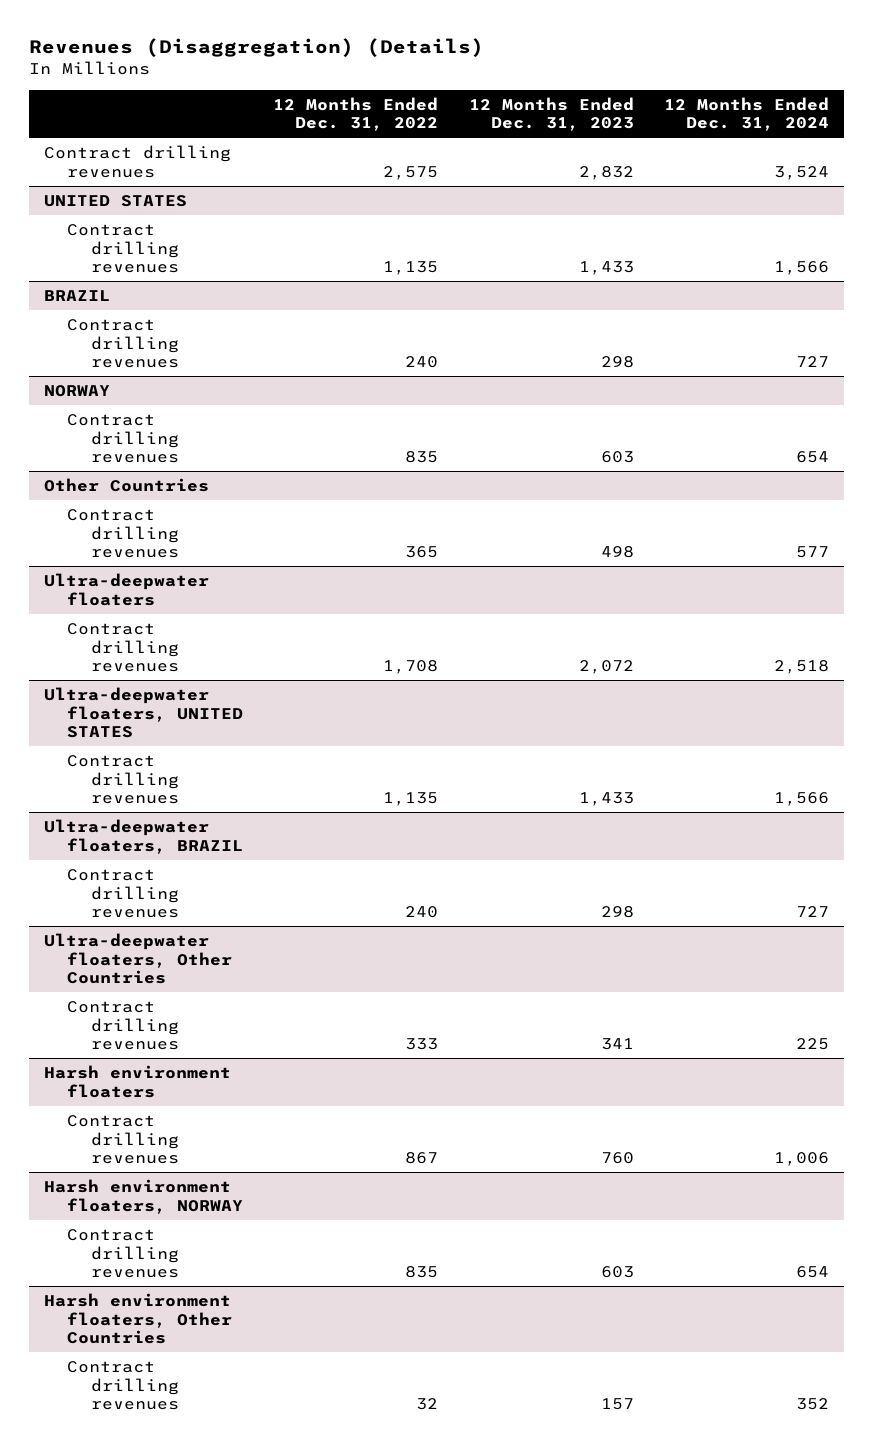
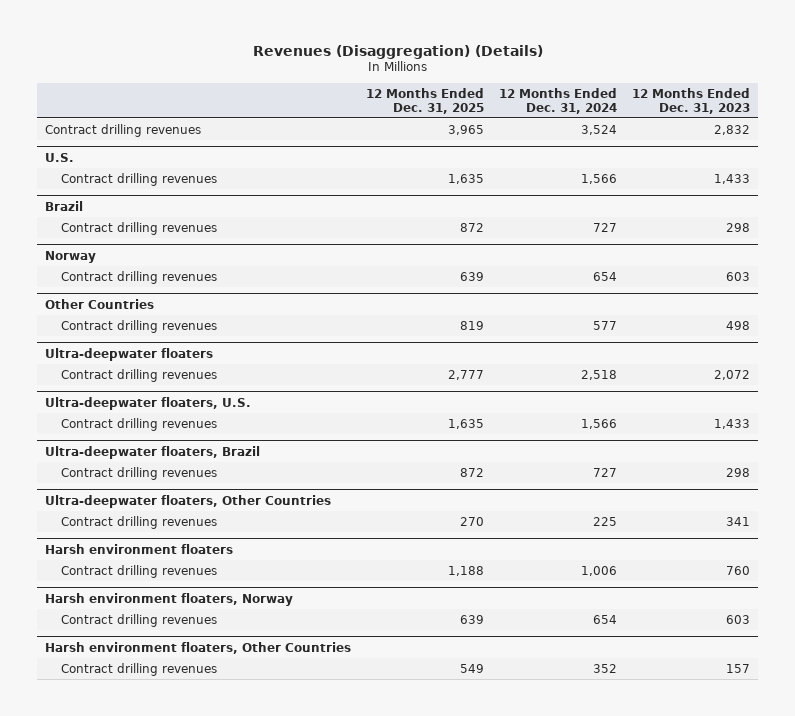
- | 12 Months Ended Dec. 31, 2022 | 12 Months Ended Dec. 31, 2023 | 12 Months Ended Dec. 31, 2024
+ | 12 Months Ended Dec. 31, 2025 | 12 Months Ended Dec. 31, 2024 | 12 Months Ended Dec. 31, 2023
- UNITED STATES
+ U.S.
- BRAZIL
+ Brazil
- NORWAY
+ Norway
- Ultra-deepwater floaters, UNITED STATES
+ Ultra-deepwater floaters, U.S.
- Ultra-deepwater floaters, BRAZIL
+ Ultra-deepwater floaters, Brazil
- Harsh environment floaters, NORWAY
+ Harsh environment floaters, Norway

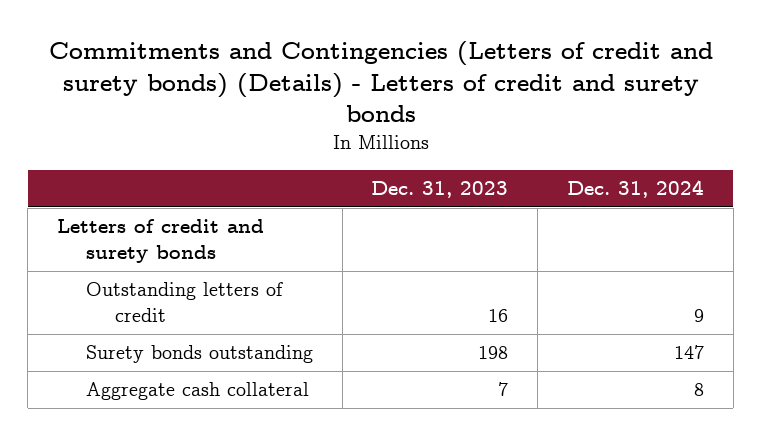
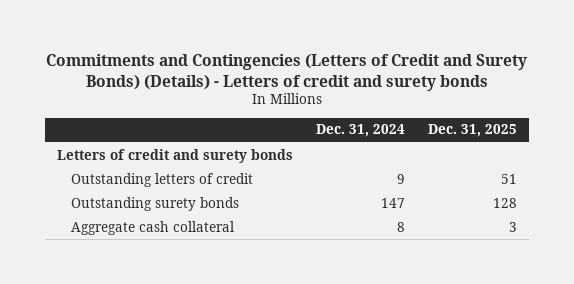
- Commitments and Contingencies (Letters of credit and surety bonds) (Details) - Letters of credit and surety bonds
+ Commitments and Contingencies (Letters of Credit and Surety Bonds) (Details) - Letters of credit and surety bonds
- | Dec. 31, 2023 | Dec. 31, 2024
+ | Dec. 31, 2024 | Dec. 31, 2025
- Surety bonds outstanding | 198 | 147
+ Outstanding surety bonds | 147 | 128

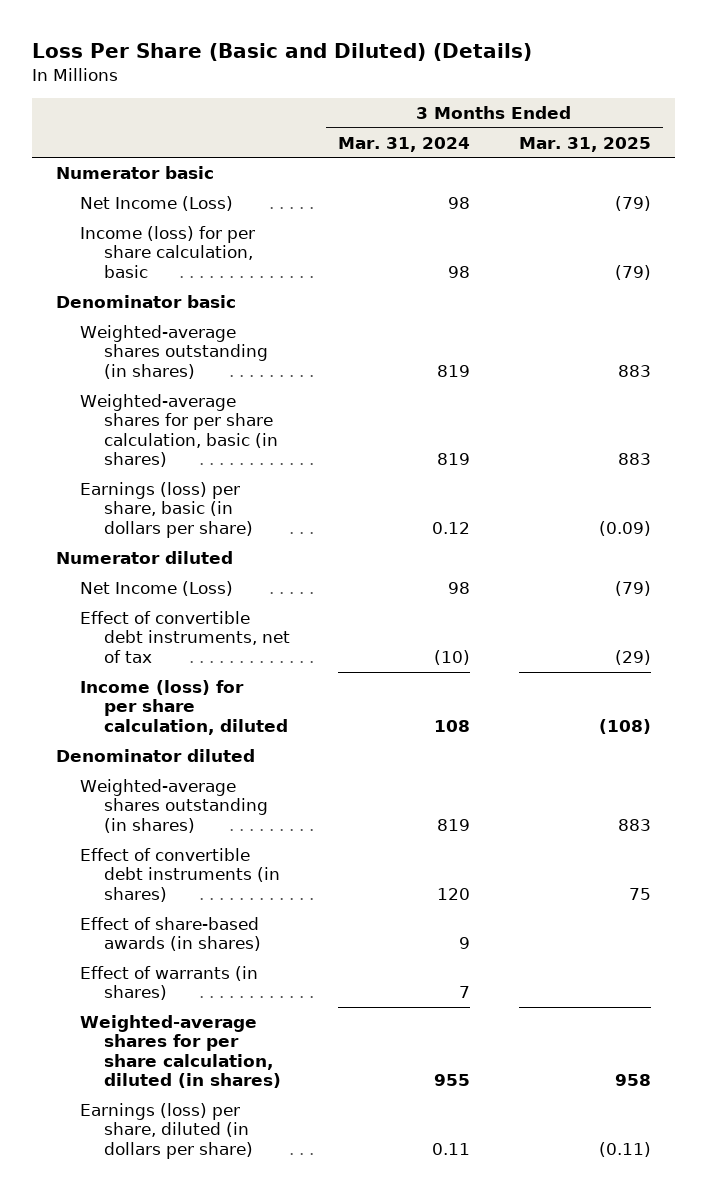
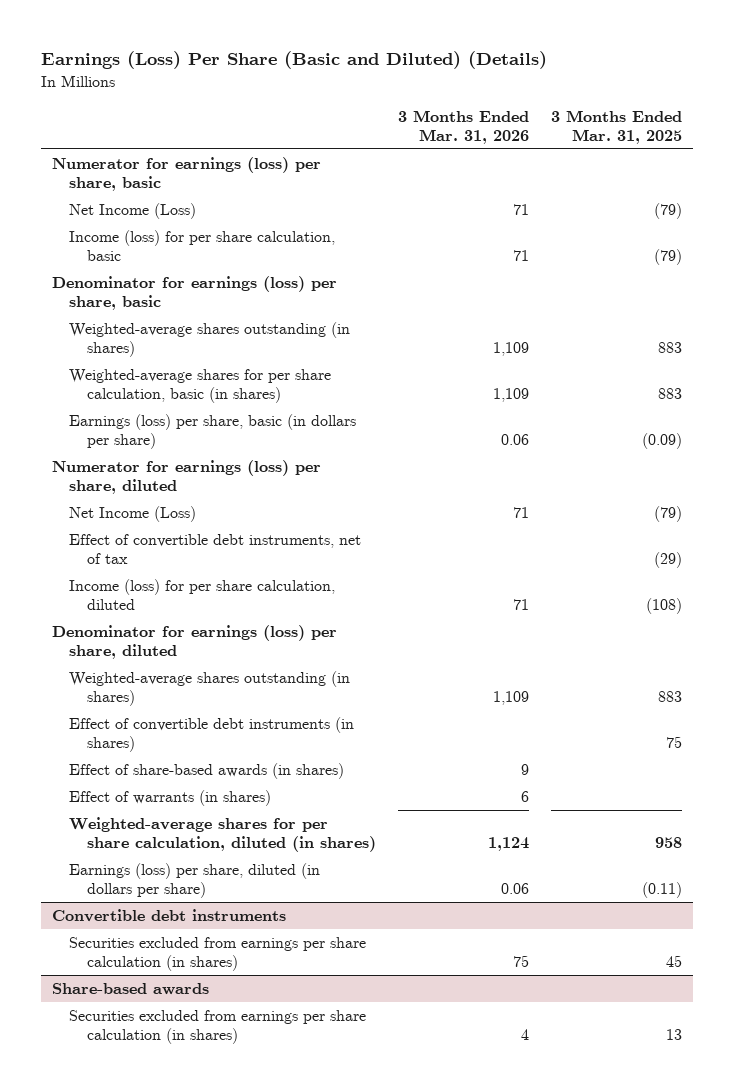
- Loss Per Share (Basic and Diluted) (Details)
+ Earnings (Loss) Per Share (Basic and Diluted) (Details)
- | 3 Months Ended Mar. 31, 2024 | 3 Months Ended Mar. 31, 2025
+ | 3 Months Ended Mar. 31, 2026 | 3 Months Ended Mar. 31, 2025
- Numerator basic
+ Numerator for earnings (loss) per share, basic
- Denominator basic
+ Denominator for earnings (loss) per share, basic
- Numerator diluted
+ Numerator for earnings (loss) per share, diluted
- Denominator diluted
+ Denominator for earnings (loss) per share, diluted
+ Convertible debt instruments
+ Securities excluded from earnings per share calculation (in shares) | 75 | 45
+ Share-based awards
+ Securities excluded from earnings per share calculation (in shares) | 4 | 13

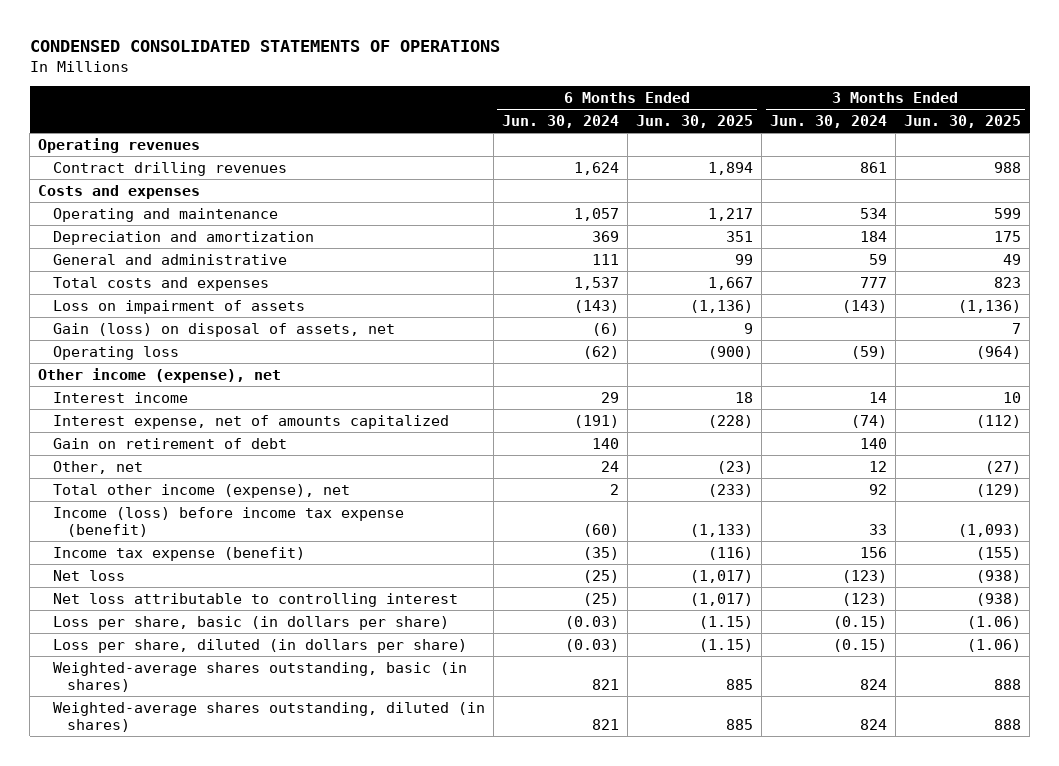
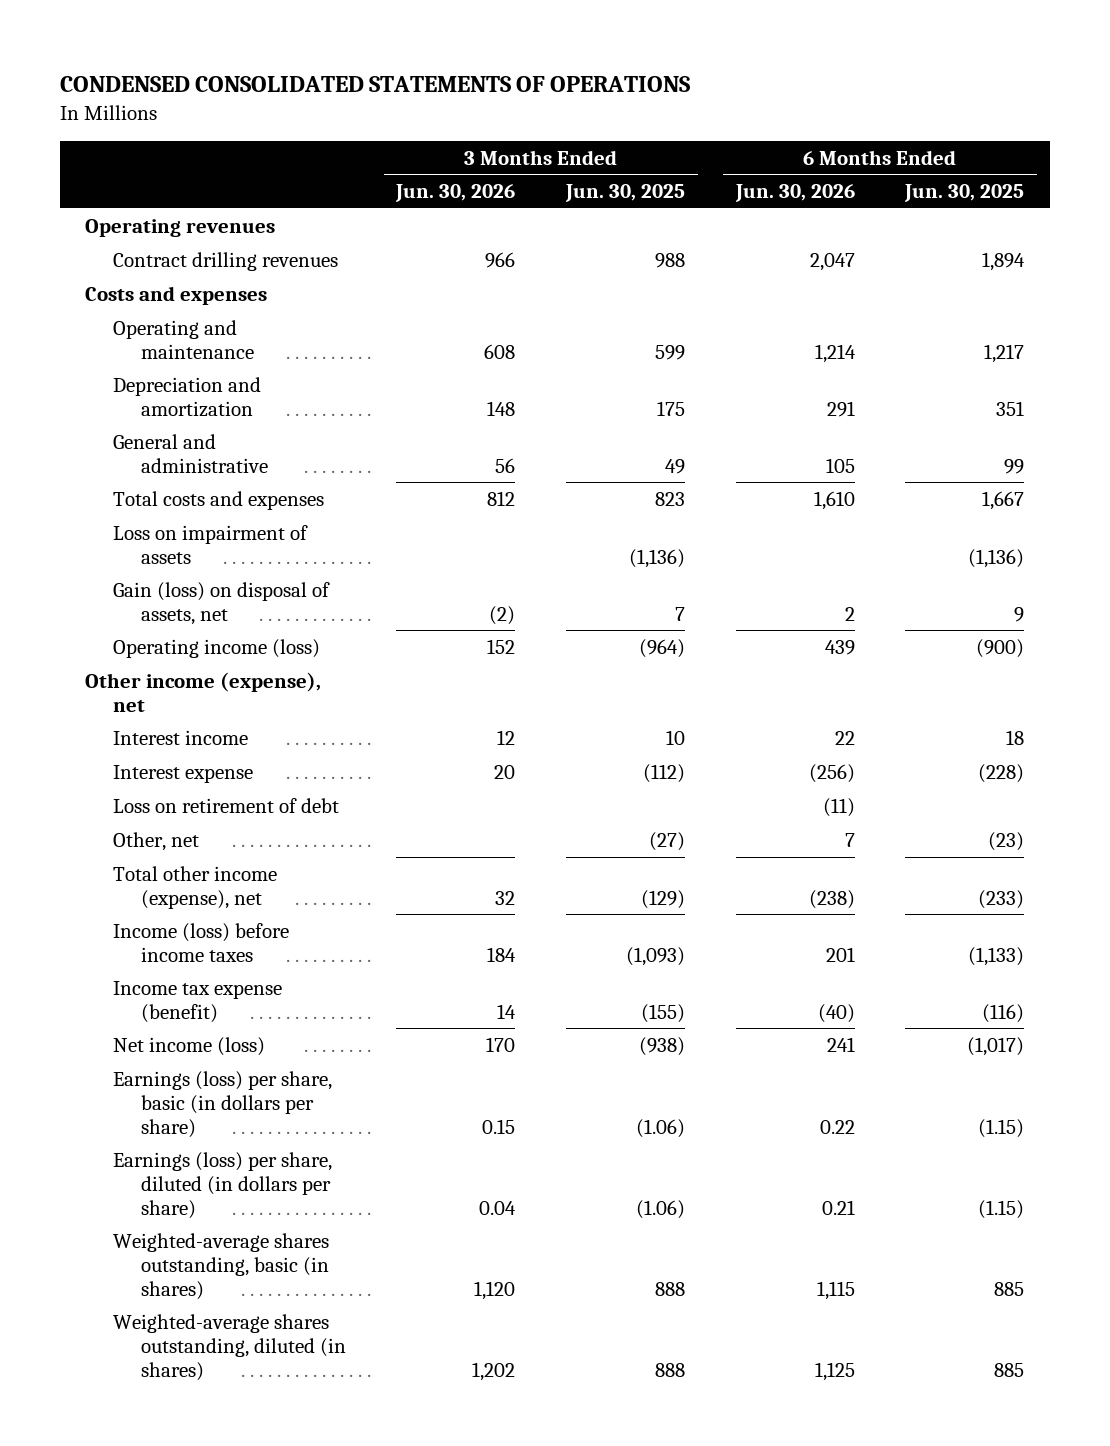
- | 6 Months Ended Jun. 30, 2024 | 6 Months Ended Jun. 30, 2025 | 3 Months Ended Jun. 30, 2024 | 3 Months Ended Jun. 30, 2025
+ | 3 Months Ended Jun. 30, 2026 | 3 Months Ended Jun. 30, 2025 | 6 Months Ended Jun. 30, 2026 | 6 Months Ended Jun. 30, 2025
- Operating loss | (62) | (900) | (59) | (964)
+ Operating income (loss) | 152 | (964) | 439 | (900)
- Interest expense, net of amounts capitalized | (191) | (228) | (74) | (112)
- Gain on retirement of debt | 140 | | 140 |
+ Interest expense | 20 | (112) | (256) | (228)
+ Loss on retirement of debt | | | (11) |
- Income (loss) before income tax expense (benefit) | (60) | (1,133) | 33 | (1,093)
+ Income (loss) before income taxes | 184 | (1,093) | 201 | (1,133)
- Net loss | (25) | (1,017) | (123) | (938)
- Net loss attributable to controlling interest | (25) | (1,017) | (123) | (938)
- Loss per share, basic (in dollars per share) | (0.03) | (1.15) | (0.15) | (1.06)
- Loss per share, diluted (in dollars per share) | (0.03) | (1.15) | (0.15) | (1.06)
+ Net income (loss) | 170 | (938) | 241 | (1,017)
+ Earnings (loss) per share, basic (in dollars per share) | 0.15 | (1.06) | 0.22 | (1.15)
+ Earnings (loss) per share, diluted (in dollars per share) | 0.04 | (1.06) | 0.21 | (1.15)

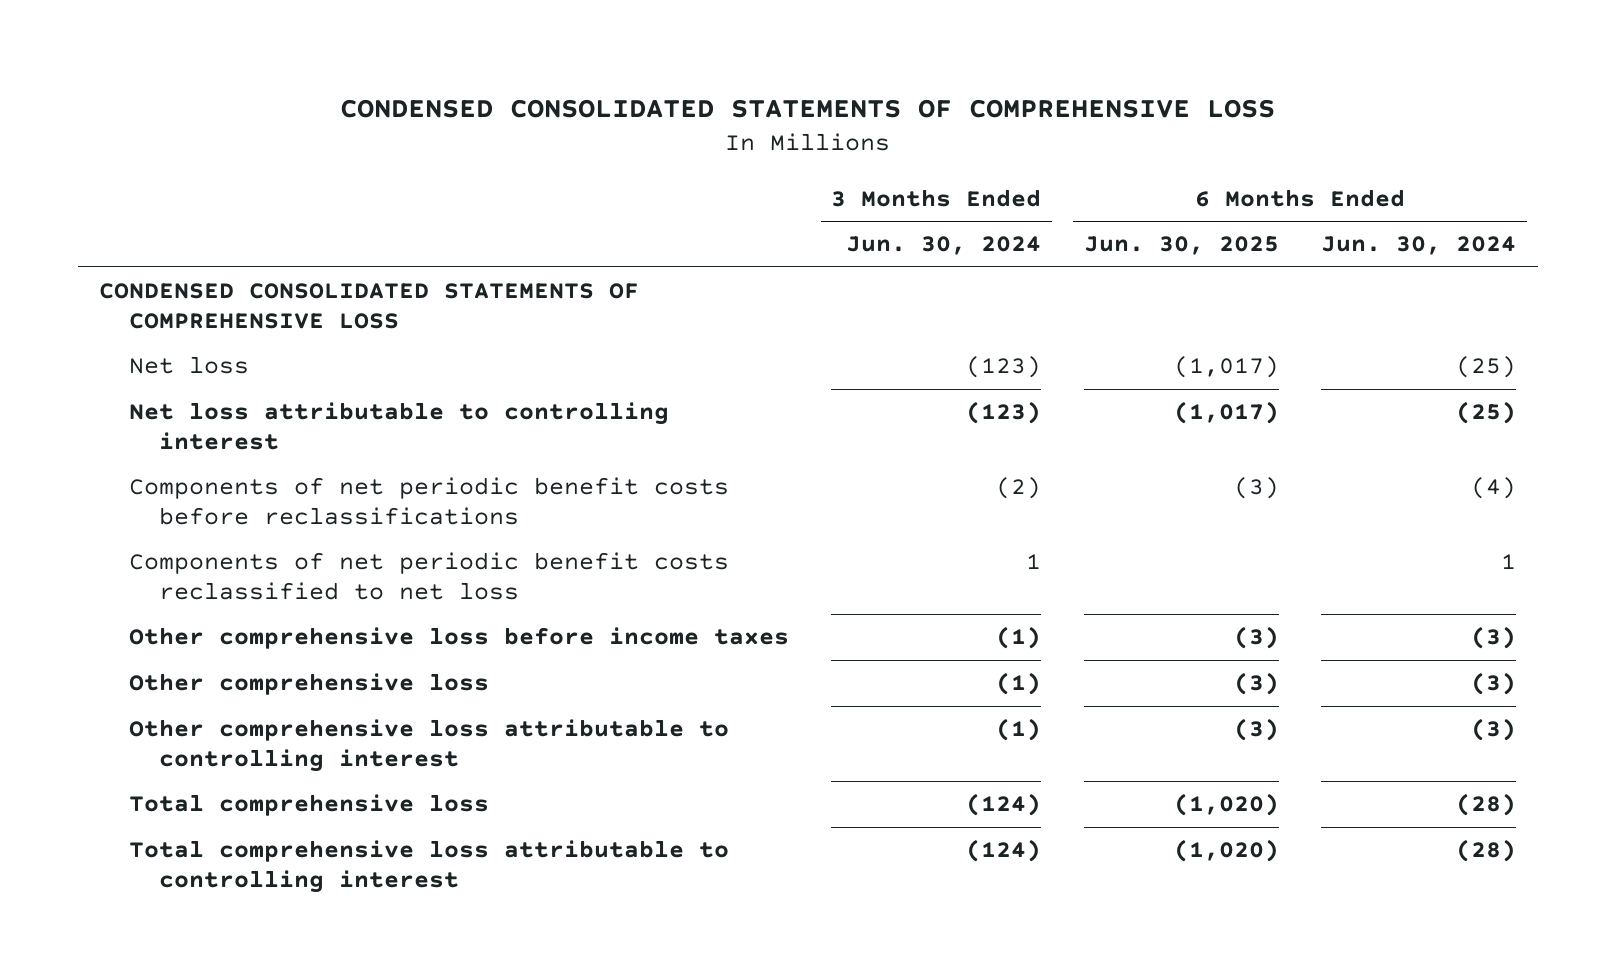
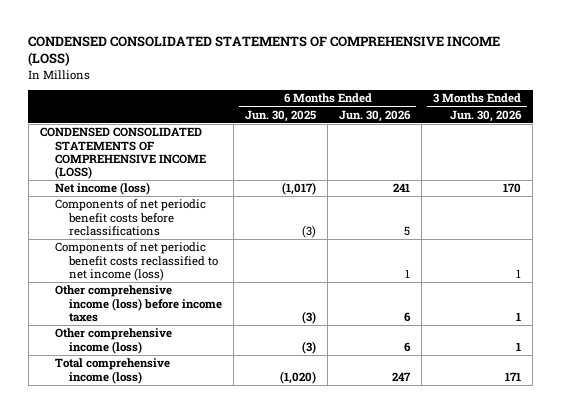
- CONDENSED CONSOLIDATED STATEMENTS OF COMPREHENSIVE LOSS
+ CONDENSED CONSOLIDATED STATEMENTS OF COMPREHENSIVE INCOME (LOSS)
- | 3 Months Ended Jun. 30, 2024 | 6 Months Ended Jun. 30, 2025 | 6 Months Ended Jun. 30, 2024
+ | 6 Months Ended Jun. 30, 2025 | 6 Months Ended Jun. 30, 2026 | 3 Months Ended Jun. 30, 2026
- CONDENSED CONSOLIDATED STATEMENTS OF COMPREHENSIVE LOSS
- Net loss | (123) | (1,017) | (25)
- Net loss attributable to controlling interest | (123) | (1,017) | (25)
+ CONDENSED CONSOLIDATED STATEMENTS OF COMPREHENSIVE INCOME (LOSS)
+ Net income (loss) | (1,017) | 241 | 170
- Components of net periodic benefit costs reclassified to net loss | 1 | | 1
- Other comprehensive loss before income taxes | (1) | (3) | (3)
- Other comprehensive loss | (1) | (3) | (3)
- Other comprehensive loss attributable to controlling interest | (1) | (3) | (3)
- Total comprehensive loss | (124) | (1,020) | (28)
- Total comprehensive loss attributable to controlling interest | (124) | (1,020) | (28)
+ Components of net periodic benefit costs reclassified to net income (loss) | | 1 | 1
+ Other comprehensive income (loss) before income taxes | (3) | 6 | 1
+ Other comprehensive income (loss) | (3) | 6 | 1
+ Total comprehensive income (loss) | (1,020) | 247 | 171

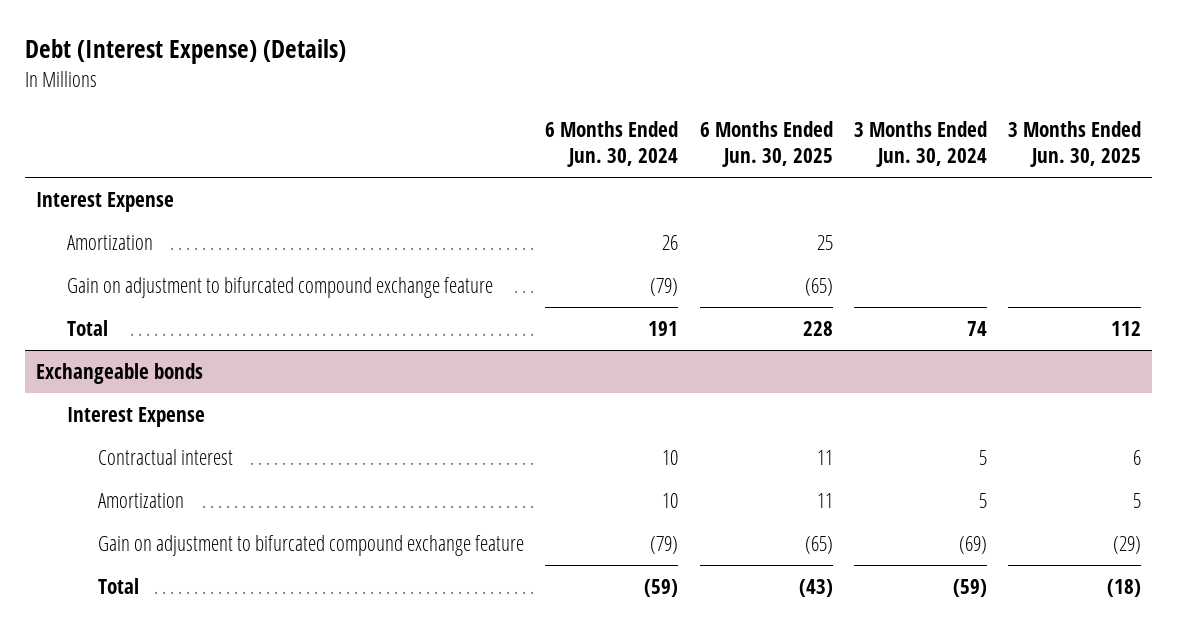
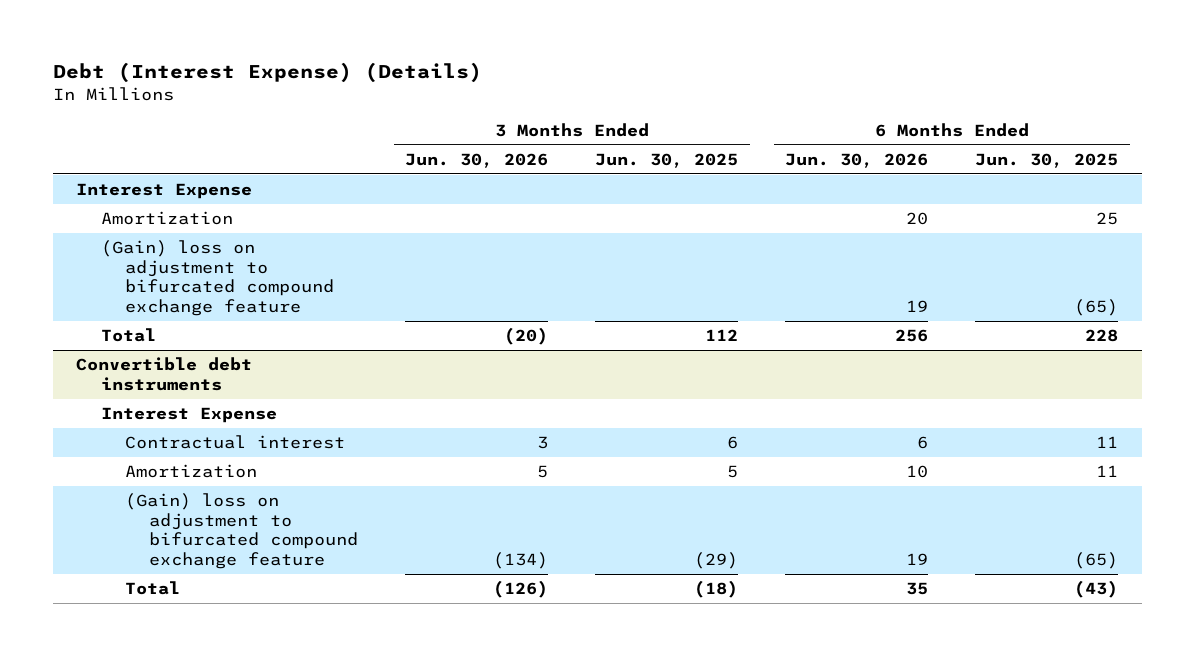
- | 6 Months Ended Jun. 30, 2024 | 6 Months Ended Jun. 30, 2025 | 3 Months Ended Jun. 30, 2024 | 3 Months Ended Jun. 30, 2025
+ | 3 Months Ended Jun. 30, 2026 | 3 Months Ended Jun. 30, 2025 | 6 Months Ended Jun. 30, 2026 | 6 Months Ended Jun. 30, 2025
- Gain on adjustment to bifurcated compound exchange feature | (79) | (65) | |
+ (Gain) loss on adjustment to bifurcated compound exchange feature | | | 19 | (65)
- Exchangeable bonds
+ Convertible debt instruments
- Gain on adjustment to bifurcated compound exchange feature | (79) | (65) | (69) | (29)
+ (Gain) loss on adjustment to bifurcated compound exchange feature | (134) | (29) | 19 | (65)

